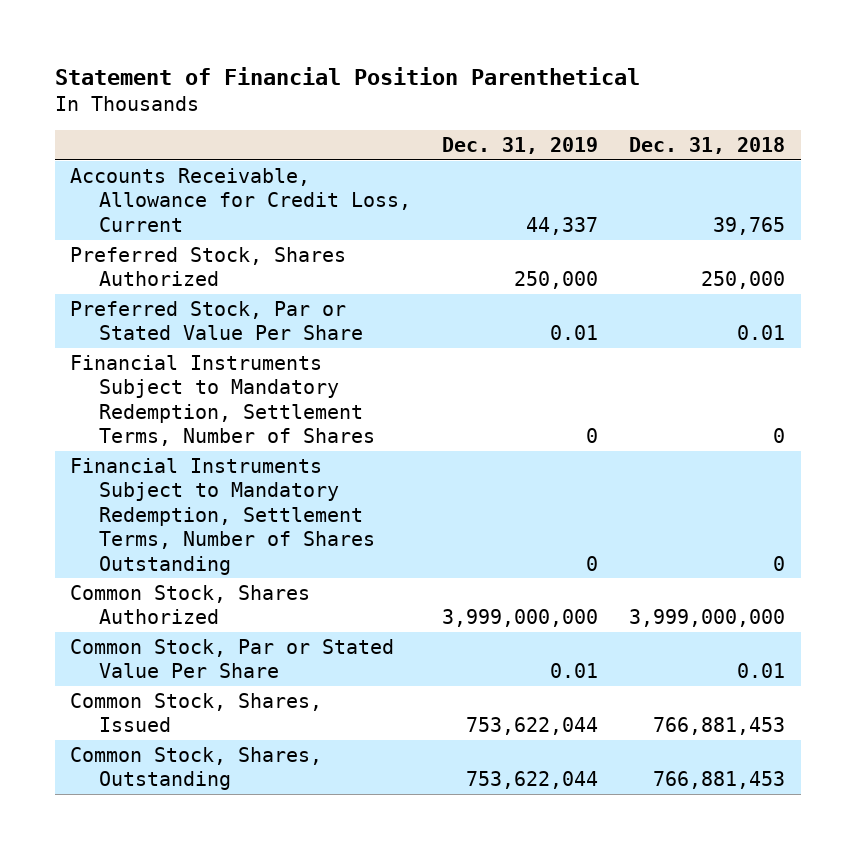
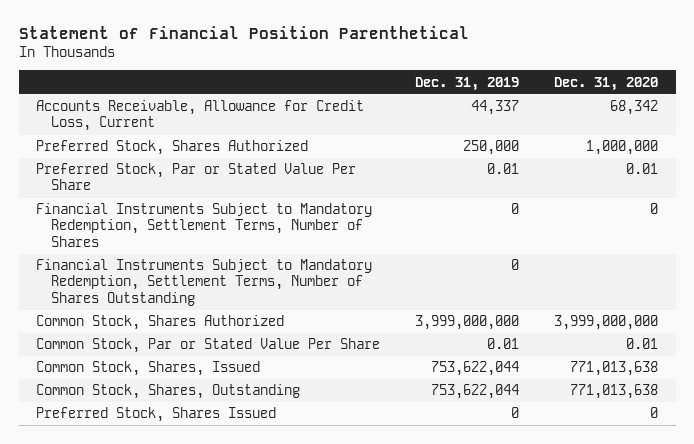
- | Dec. 31, 2019 | Dec. 31, 2018
+ | Dec. 31, 2019 | Dec. 31, 2020
+ Preferred Stock, Shares Issued | 0 | 0

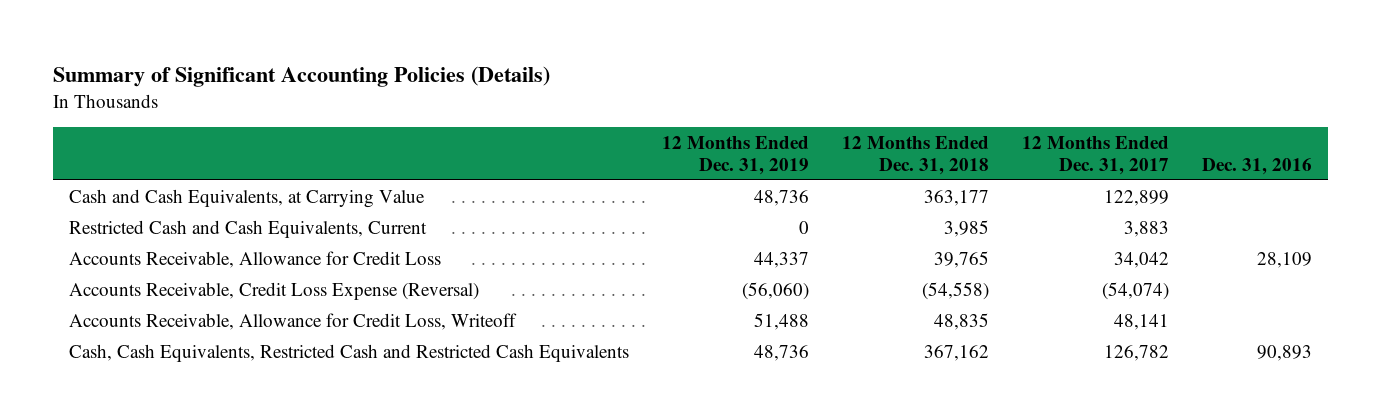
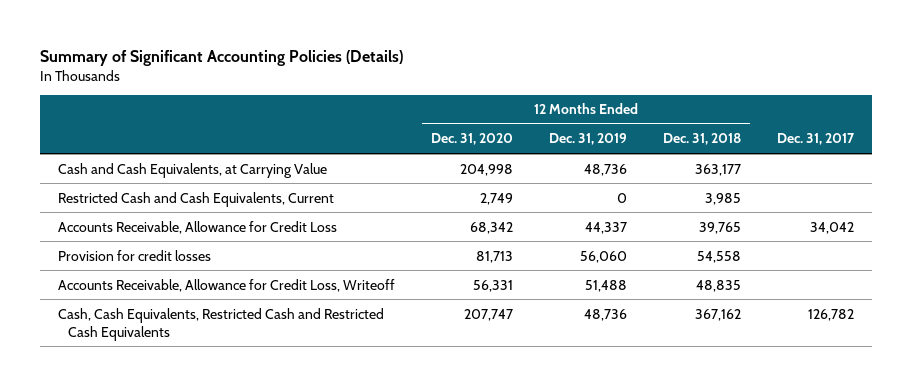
- | 12 Months Ended Dec. 31, 2019 | 12 Months Ended Dec. 31, 2018 | 12 Months Ended Dec. 31, 2017 | Dec. 31, 2016
+ | 12 Months Ended Dec. 31, 2020 | 12 Months Ended Dec. 31, 2019 | 12 Months Ended Dec. 31, 2018 | Dec. 31, 2017
- Accounts Receivable, Credit Loss Expense (Reversal) | (56,060) | (54,558) | (54,074) |
+ Provision for credit losses | 81,713 | 56,060 | 54,558 |

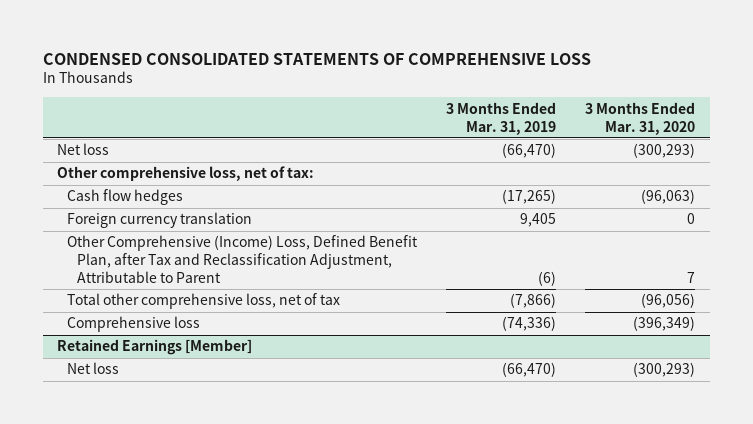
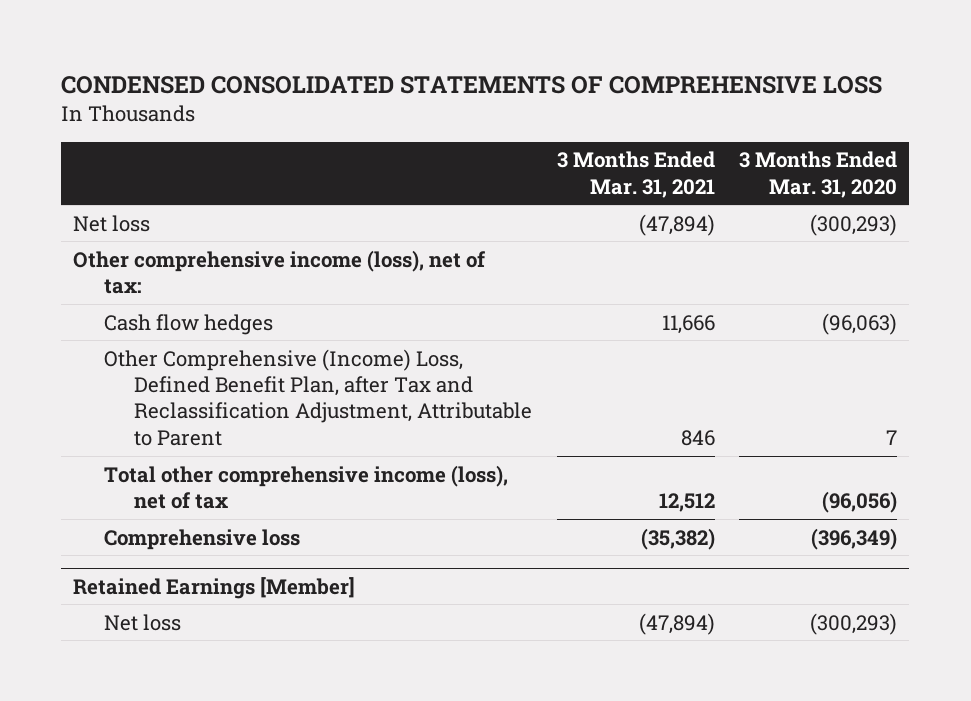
- | 3 Months Ended Mar. 31, 2019 | 3 Months Ended Mar. 31, 2020
+ | 3 Months Ended Mar. 31, 2021 | 3 Months Ended Mar. 31, 2020
- Other comprehensive loss, net of tax:
+ Other comprehensive income (loss), net of tax:
- Foreign currency translation | 9,405 | 0
- Total other comprehensive loss, net of tax | (7,866) | (96,056)
+ Total other comprehensive income (loss), net of tax | 12,512 | (96,056)

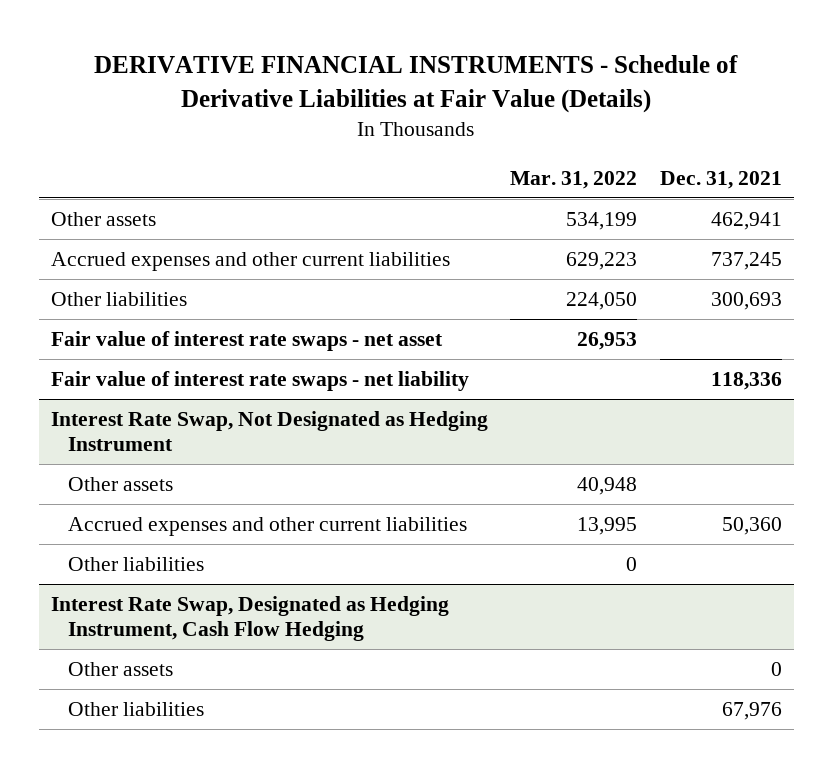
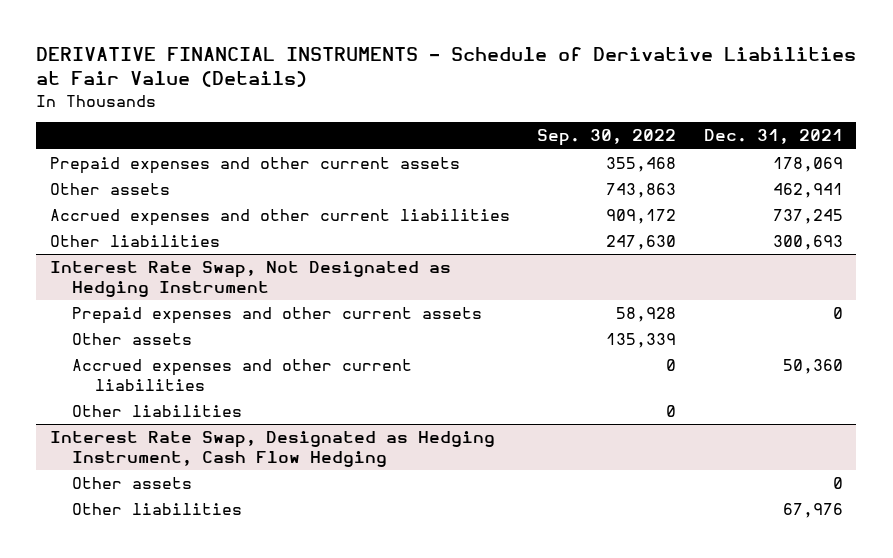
- | Mar. 31, 2022 | Dec. 31, 2021
+ | Sep. 30, 2022 | Dec. 31, 2021
+ Prepaid expenses and other current assets | 355,468 | 178,069
- Fair value of interest rate swaps - net asset | 26,953 |
- Fair value of interest rate swaps - net liability | | 118,336
@ Interest Rate Swap, Not Designated as Hedging Instrument
+ Prepaid expenses and other current assets | 58,928 | 0

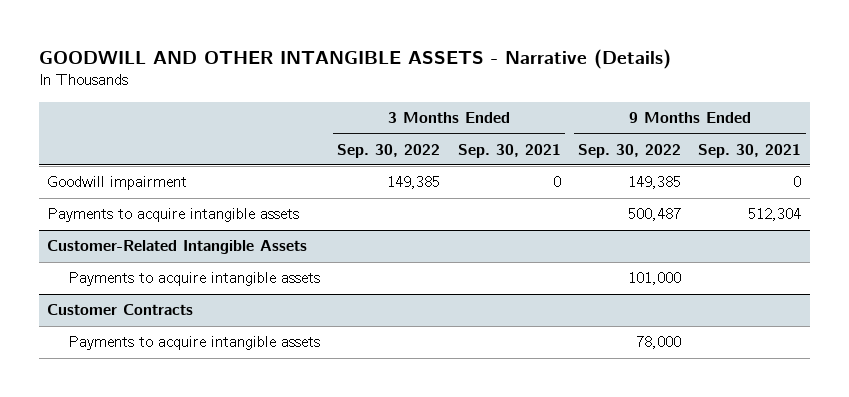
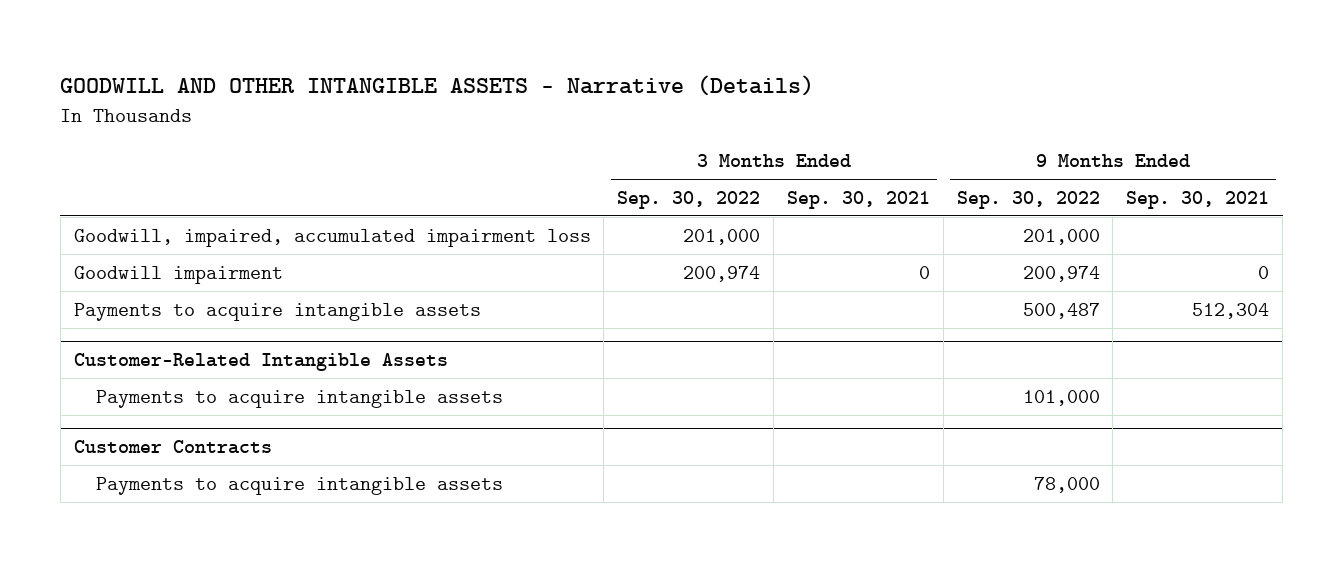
- Goodwill impairment | 149,385 | 0 | 149,385 | 0
+ Goodwill, impaired, accumulated impairment loss | 201,000 | | 201,000 |
+ Goodwill impairment | 200,974 | 0 | 200,974 | 0

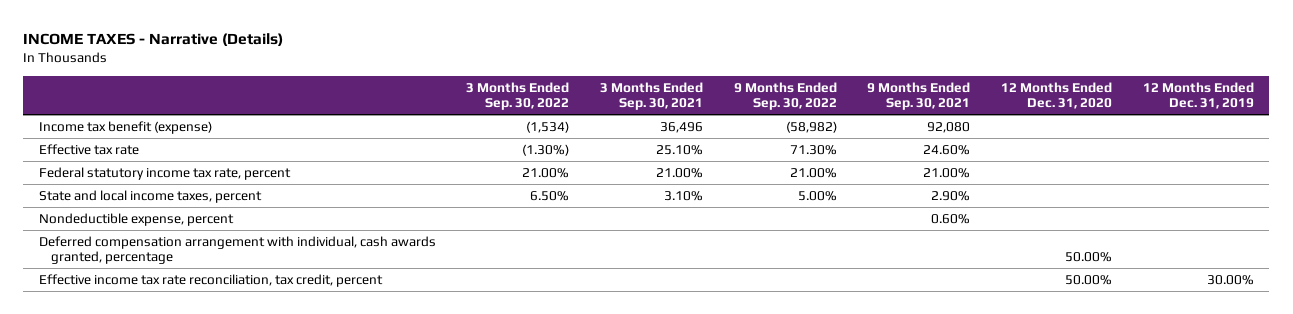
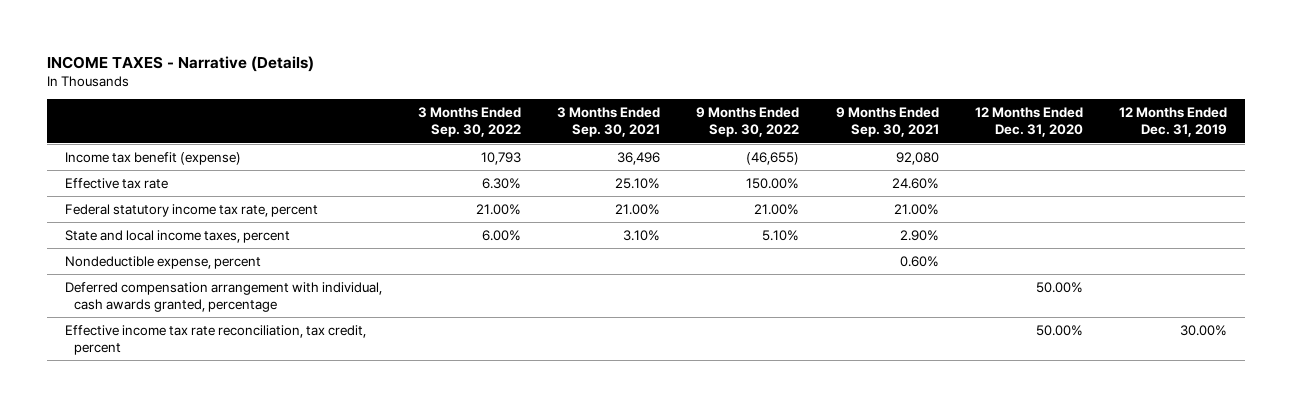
- Income tax benefit (expense) | (1,534) | 36,496 | (58,982) | 92,080 | |
- Effective tax rate | (1.30%) | 25.10% | 71.30% | 24.60% | |
+ Income tax benefit (expense) | 10,793 | 36,496 | (46,655) | 92,080 | |
+ Effective tax rate | 6.30% | 25.10% | 150.00% | 24.60% | |
- State and local income taxes, percent | 6.50% | 3.10% | 5.00% | 2.90% | |
+ State and local income taxes, percent | 6.00% | 3.10% | 5.10% | 2.90% | |

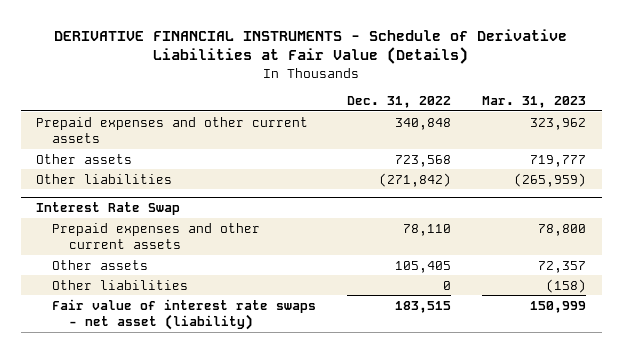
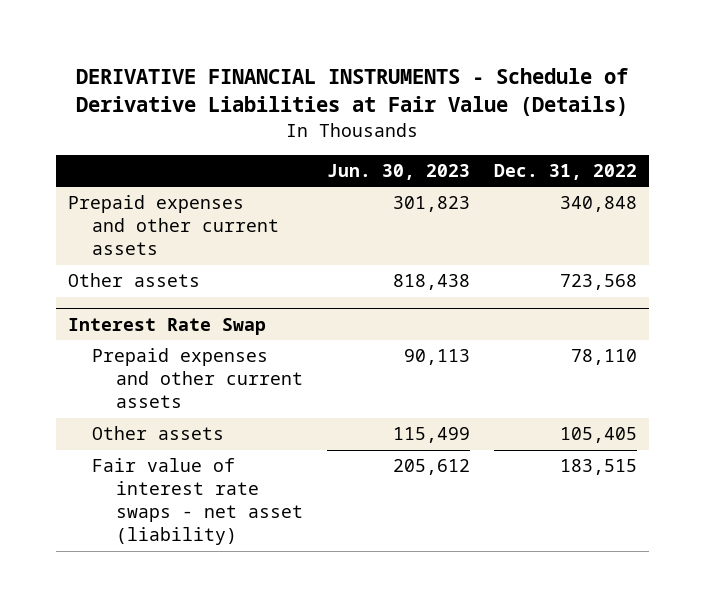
- | Dec. 31, 2022 | Mar. 31, 2023
+ | Jun. 30, 2023 | Dec. 31, 2022
- Other liabilities | (271,842) | (265,959)
@ Interest Rate Swap
- Other liabilities | 0 | (158)

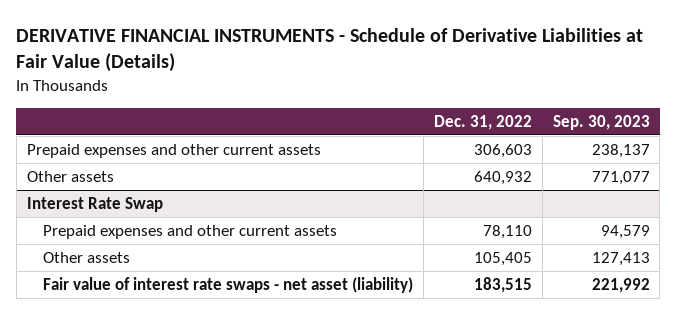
- | Jun. 30, 2023 | Dec. 31, 2022
+ | Dec. 31, 2022 | Sep. 30, 2023
- Prepaid expenses and other current assets | 301,823 | 340,848
- Other assets | 818,438 | 723,568
+ Prepaid expenses and other current assets | 306,603 | 238,137
+ Other assets | 640,932 | 771,077

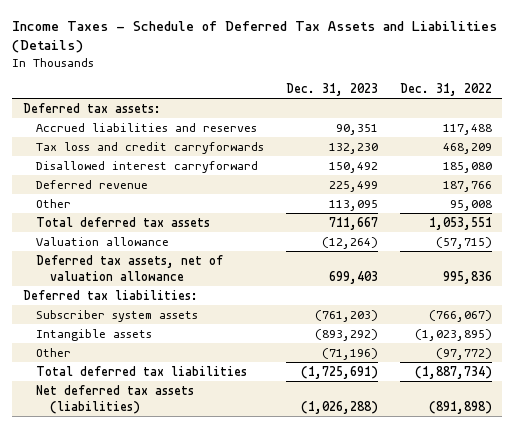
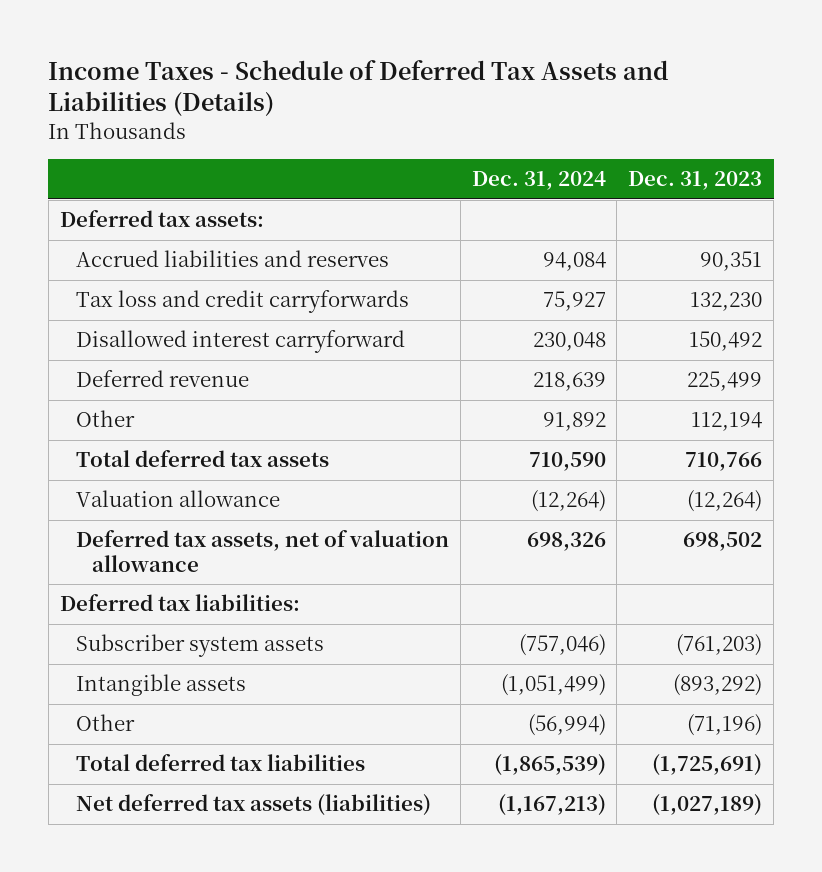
- | Dec. 31, 2023 | Dec. 31, 2022
+ | Dec. 31, 2024 | Dec. 31, 2023
- Other | 113,095 | 95,008
- Total deferred tax assets | 711,667 | 1,053,551
+ Other | 91,892 | 112,194
+ Total deferred tax assets | 710,590 | 710,766
- Deferred tax assets, net of valuation allowance | 699,403 | 995,836
+ Deferred tax assets, net of valuation allowance | 698,326 | 698,502
- Net deferred tax assets (liabilities) | (1,026,288) | (891,898)
+ Net deferred tax assets (liabilities) | (1,167,213) | (1,027,189)

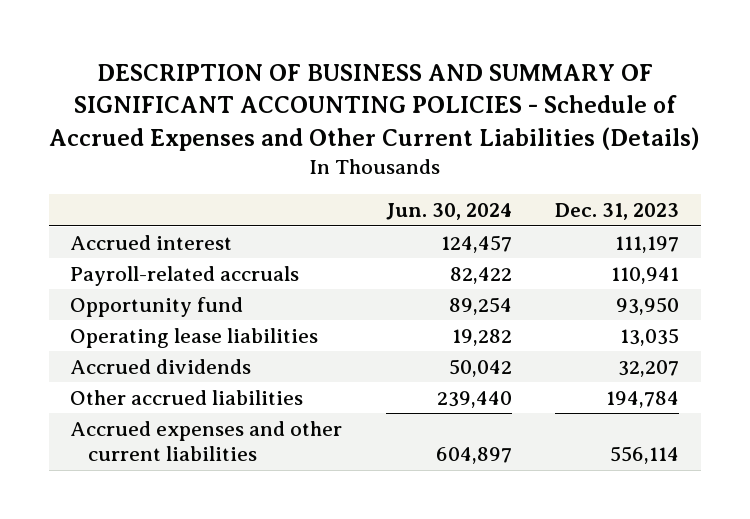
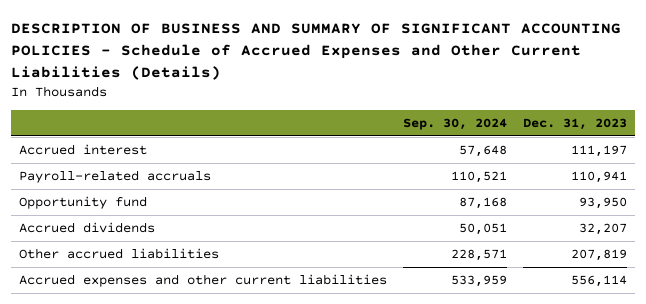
- | Jun. 30, 2024 | Dec. 31, 2023
+ | Sep. 30, 2024 | Dec. 31, 2023
- Operating lease liabilities | 19,282 | 13,035
- Other accrued liabilities | 239,440 | 194,784
+ Other accrued liabilities | 228,571 | 207,819

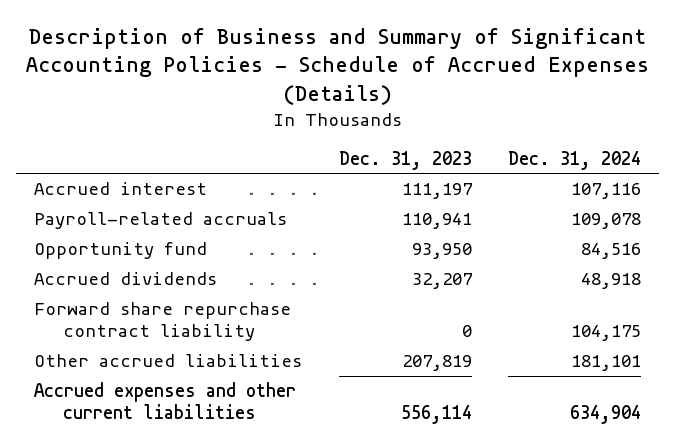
- DESCRIPTION OF BUSINESS AND SUMMARY OF SIGNIFICANT ACCOUNTING POLICIES - Schedule of Accrued Expenses and Other Current Liabilities (Details)
+ Description of Business and Summary of Significant Accounting Policies - Schedule of Accrued Expenses (Details)
- | Sep. 30, 2024 | Dec. 31, 2023
+ | Dec. 31, 2023 | Dec. 31, 2024
+ Forward share repurchase contract liability | 0 | 104,175

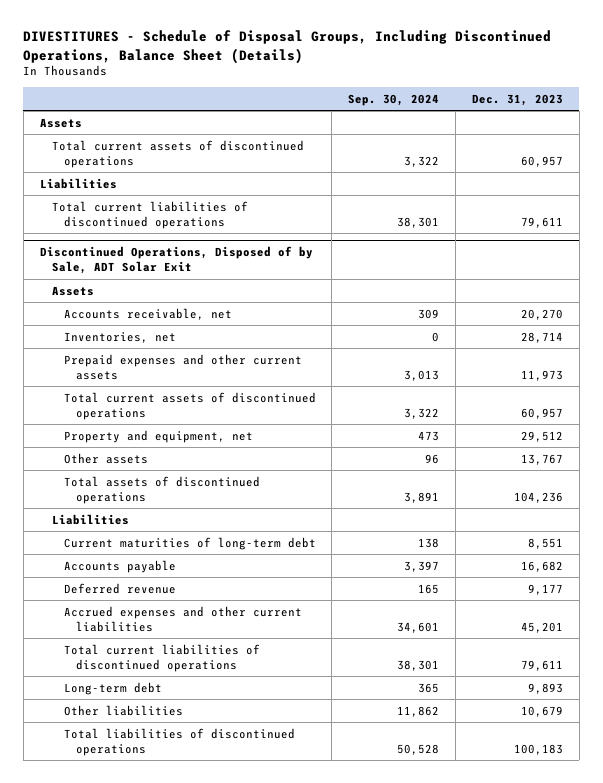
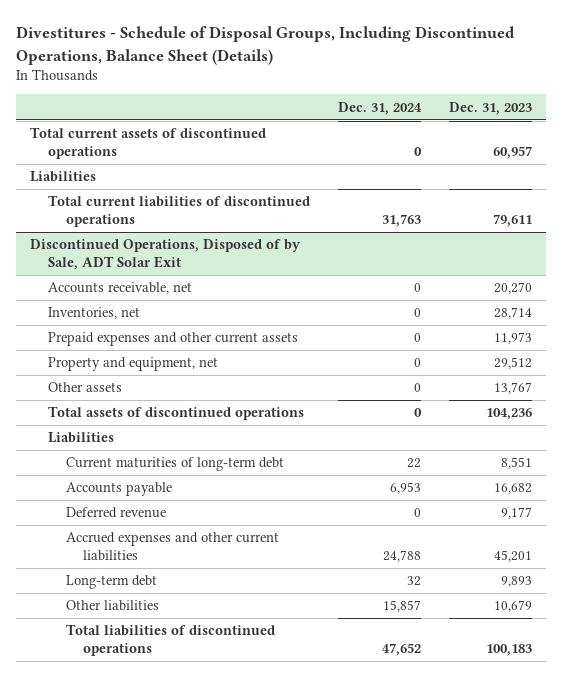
- DIVESTITURES - Schedule of Disposal Groups, Including Discontinued Operations, Balance Sheet (Details)
+ Divestitures - Schedule of Disposal Groups, Including Discontinued Operations, Balance Sheet (Details)
- | Sep. 30, 2024 | Dec. 31, 2023
+ | Dec. 31, 2024 | Dec. 31, 2023
- Assets
@ Discontinued Operations, Disposed of by Sale, ADT Solar Exit
- Assets
- Total current assets of discontinued operations | 3,322 | 60,957
- Total current liabilities of discontinued operations | 38,301 | 79,611

